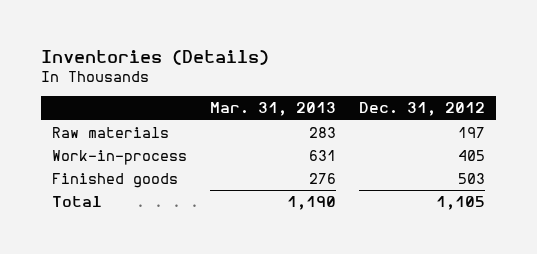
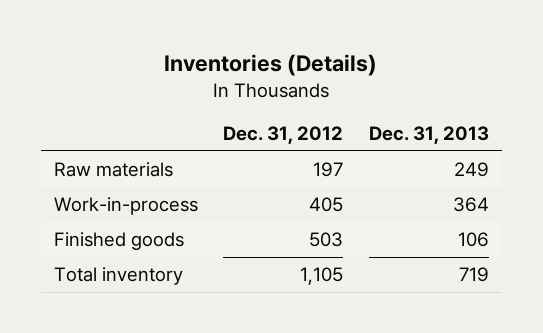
- | Mar. 31, 2013 | Dec. 31, 2012
+ | Dec. 31, 2012 | Dec. 31, 2013
- Total | 1,190 | 1,105
+ Total inventory | 1,105 | 719

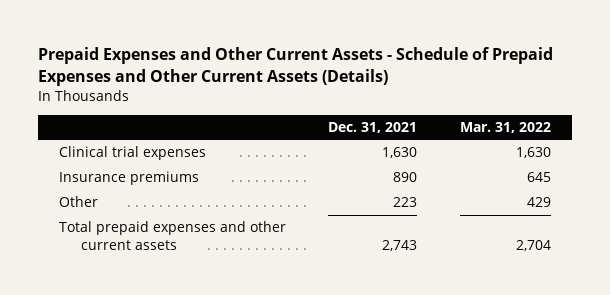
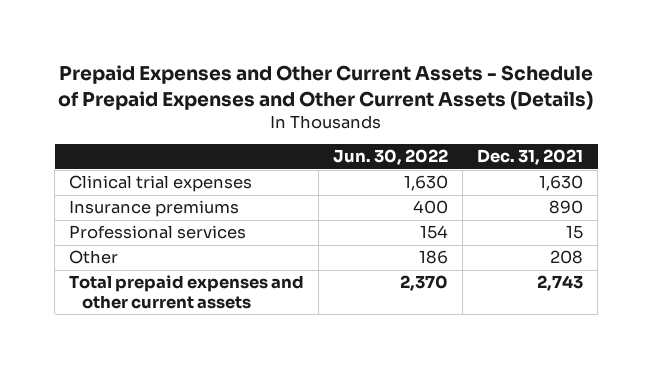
- | Dec. 31, 2021 | Mar. 31, 2022
+ | Jun. 30, 2022 | Dec. 31, 2021
- Other | 223 | 429
+ Professional services | 154 | 15
+ Other | 186 | 208

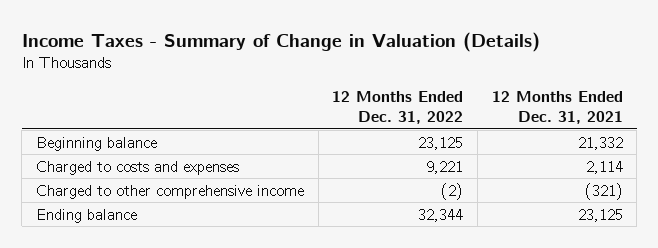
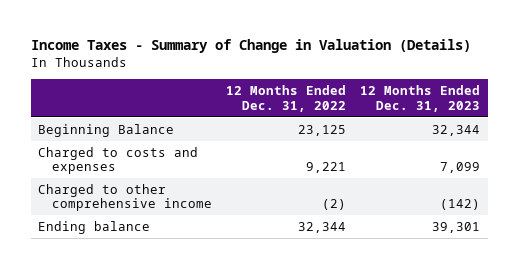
- | 12 Months Ended Dec. 31, 2022 | 12 Months Ended Dec. 31, 2021
+ | 12 Months Ended Dec. 31, 2022 | 12 Months Ended Dec. 31, 2023
- Beginning balance | 23,125 | 21,332
+ Beginning Balance | 23,125 | 32,344

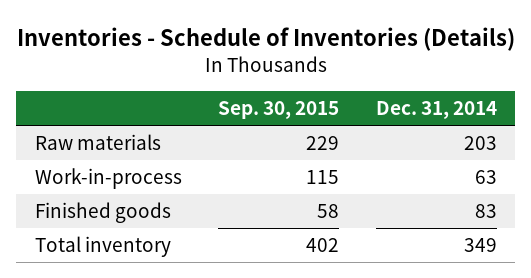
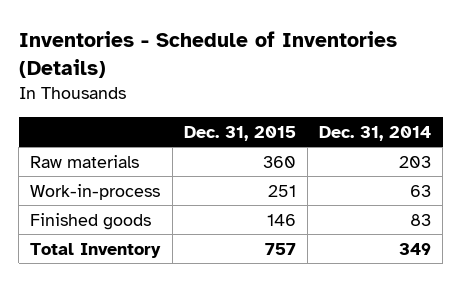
- | Sep. 30, 2015 | Dec. 31, 2014
+ | Dec. 31, 2015 | Dec. 31, 2014
- Total inventory | 402 | 349
+ Total Inventory | 757 | 349

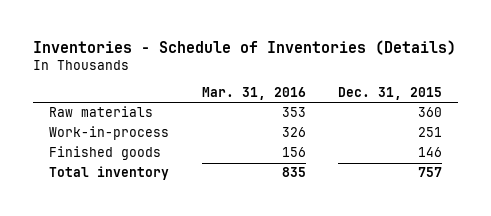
- | Dec. 31, 2015 | Dec. 31, 2014
+ | Mar. 31, 2016 | Dec. 31, 2015
- Total Inventory | 757 | 349
+ Total inventory | 835 | 757

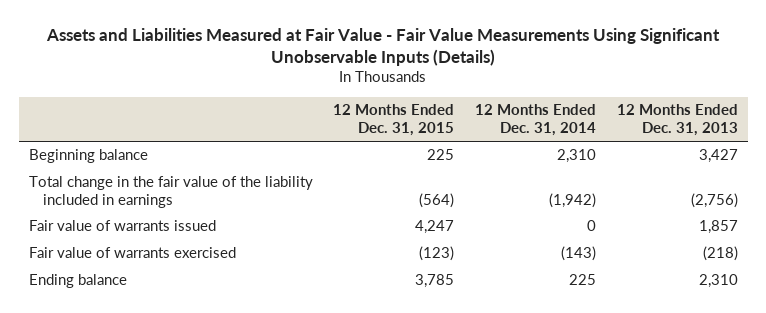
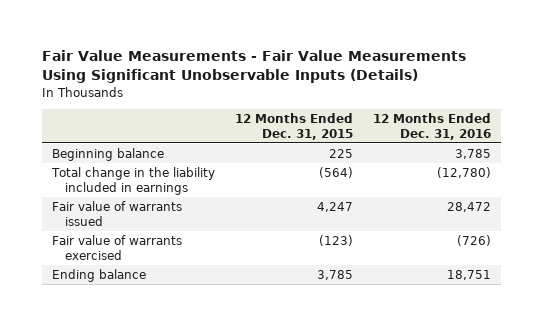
- Assets and Liabilities Measured at Fair Value - Fair Value Measurements Using Significant Unobservable Inputs (Details)
+ Fair Value Measurements - Fair Value Measurements Using Significant Unobservable Inputs (Details)
- | 12 Months Ended Dec. 31, 2015 | 12 Months Ended Dec. 31, 2014 | 12 Months Ended Dec. 31, 2013
+ | 12 Months Ended Dec. 31, 2015 | 12 Months Ended Dec. 31, 2016
- Total change in the fair value of the liability included in earnings | (564) | (1,942) | (2,756)
+ Total change in the liability included in earnings | (564) | (12,780)

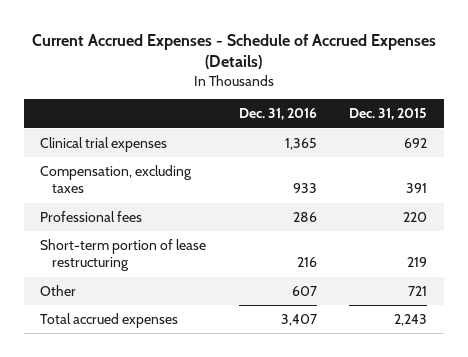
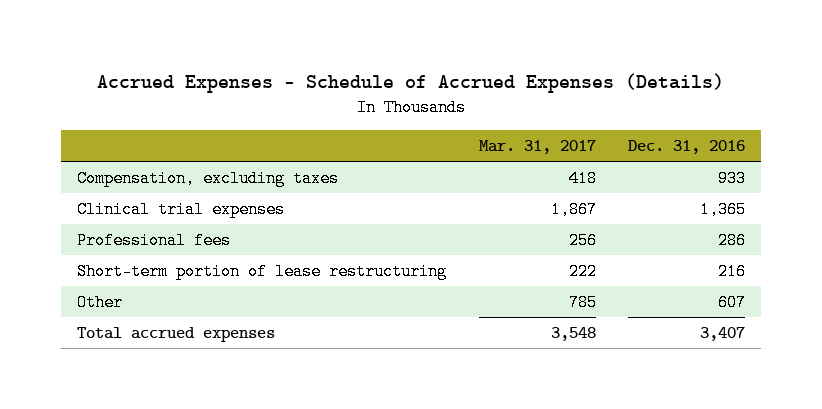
- Current Accrued Expenses - Schedule of Accrued Expenses (Details)
+ Accrued Expenses - Schedule of Accrued Expenses (Details)
- | Dec. 31, 2016 | Dec. 31, 2015
+ | Mar. 31, 2017 | Dec. 31, 2016
moved down: Clinical trial expenses | 1,867 | 1,365

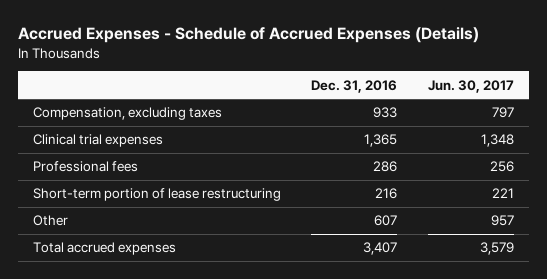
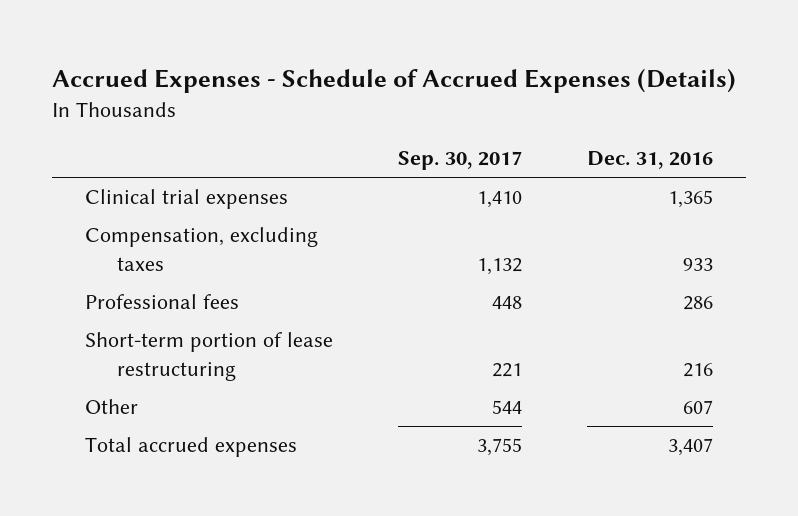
- | Dec. 31, 2016 | Jun. 30, 2017
+ | Sep. 30, 2017 | Dec. 31, 2016
moved down: Compensation, excluding taxes | 1,132 | 933

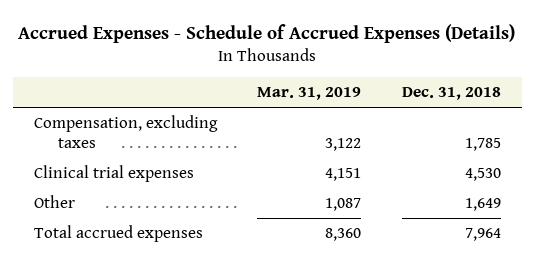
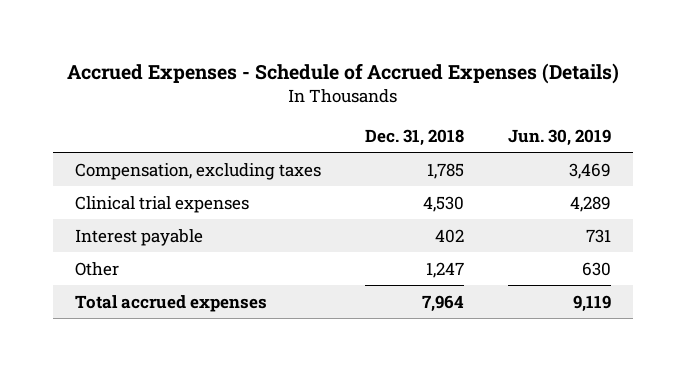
- | Mar. 31, 2019 | Dec. 31, 2018
+ | Dec. 31, 2018 | Jun. 30, 2019
- Other | 1,087 | 1,649
+ Interest payable | 402 | 731
+ Other | 1,247 | 630

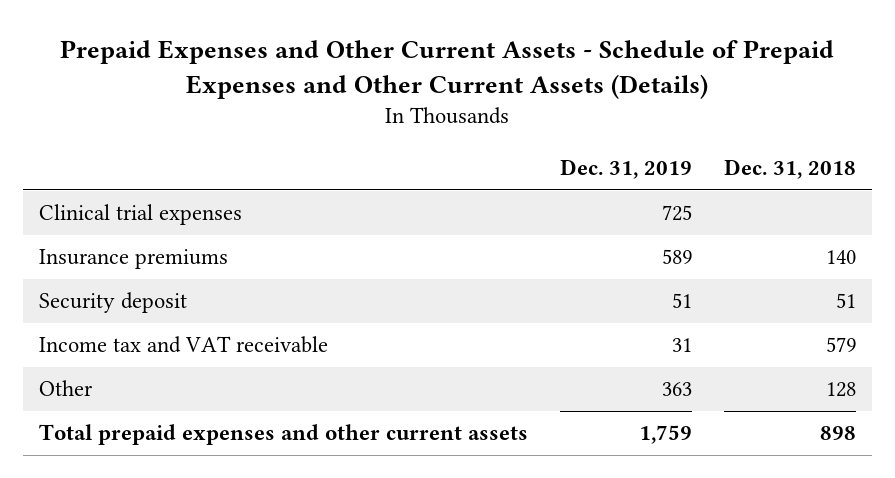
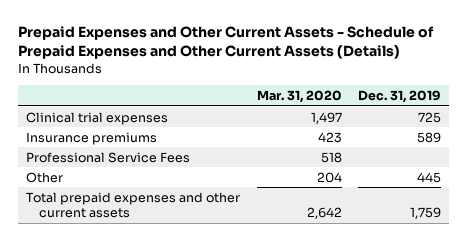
- | Dec. 31, 2019 | Dec. 31, 2018
+ | Mar. 31, 2020 | Dec. 31, 2019
- Security deposit | 51 | 51
- Income tax and VAT receivable | 31 | 579
- Other | 363 | 128
+ Professional Service Fees | 518 |
+ Other | 204 | 445

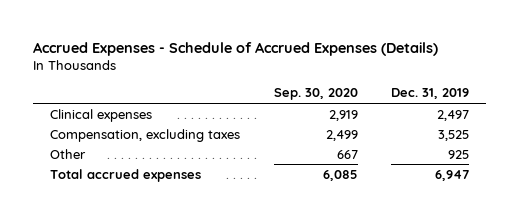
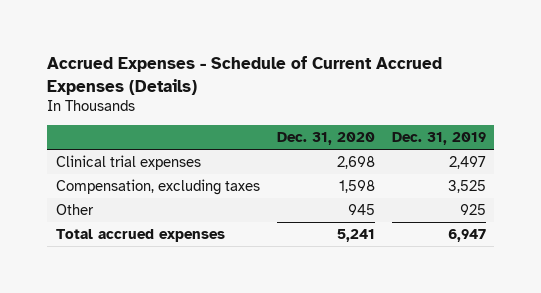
- Accrued Expenses - Schedule of Accrued Expenses (Details)
+ Accrued Expenses - Schedule of Current Accrued Expenses (Details)
- | Sep. 30, 2020 | Dec. 31, 2019
+ | Dec. 31, 2020 | Dec. 31, 2019
- Clinical expenses | 2,919 | 2,497
+ Clinical trial expenses | 2,698 | 2,497

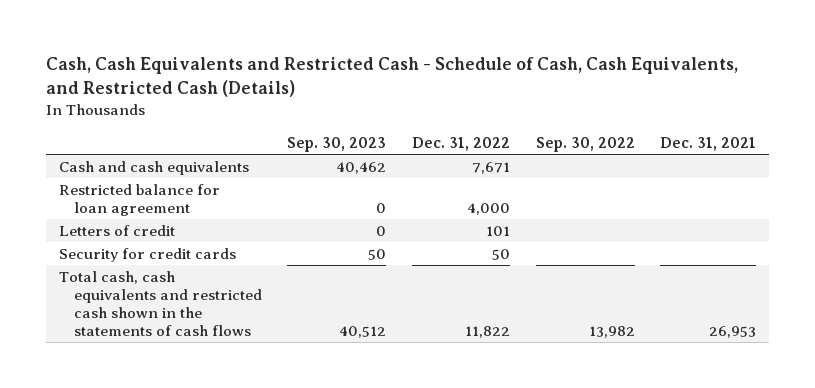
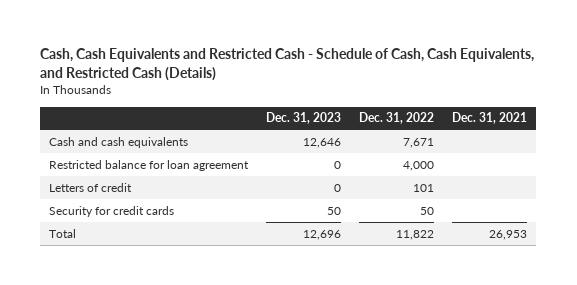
- | Sep. 30, 2023 | Dec. 31, 2022 | Sep. 30, 2022 | Dec. 31, 2021
+ | Dec. 31, 2023 | Dec. 31, 2022 | Dec. 31, 2021
- Total cash, cash equivalents and restricted cash shown in the statements of cash flows | 40,512 | 11,822 | 13,982 | 26,953
+ Total | 12,696 | 11,822 | 26,953

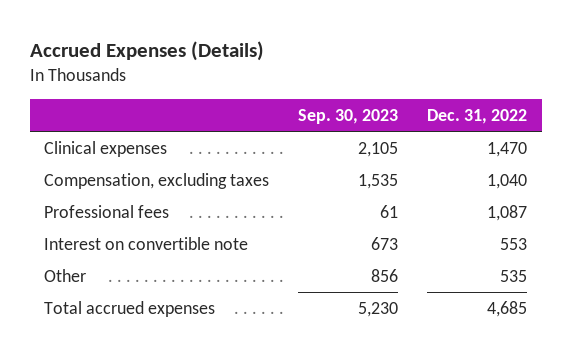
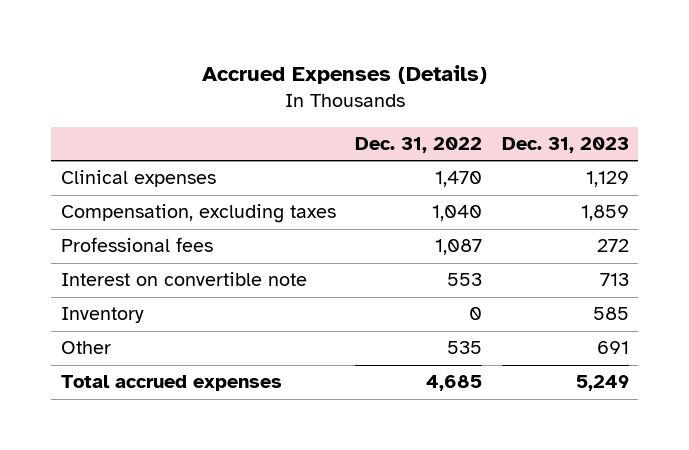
- | Sep. 30, 2023 | Dec. 31, 2022
+ | Dec. 31, 2022 | Dec. 31, 2023
+ Inventory | 0 | 585

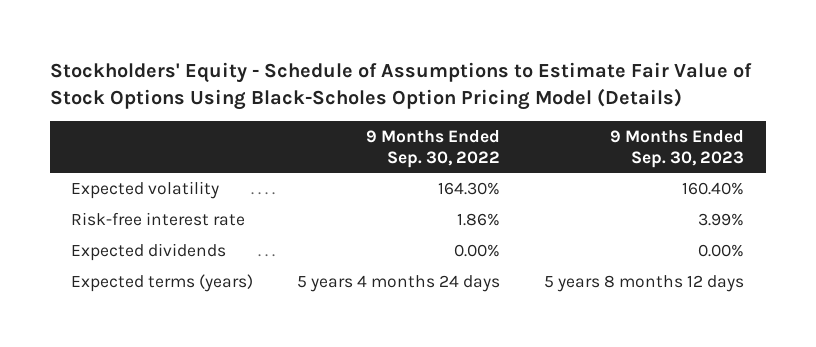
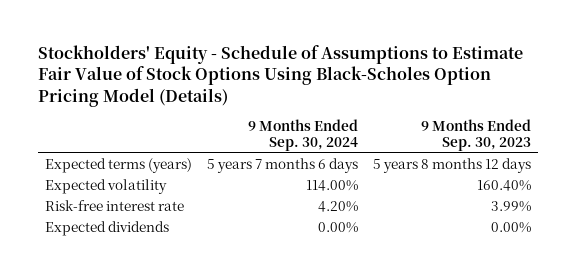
- | 9 Months Ended Sep. 30, 2022 | 9 Months Ended Sep. 30, 2023
+ | 9 Months Ended Sep. 30, 2024 | 9 Months Ended Sep. 30, 2023
moved up: Expected terms (years) | 5 years 7 months 6 days | 5 years 8 months 12 days

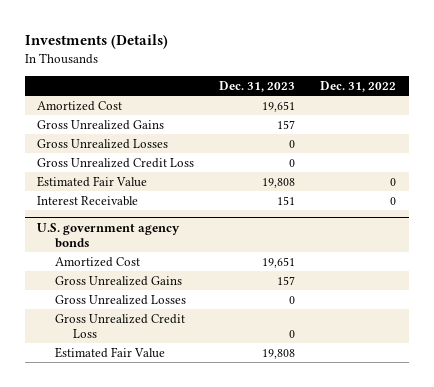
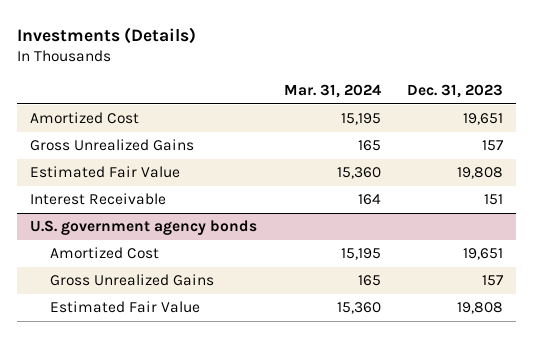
- | Dec. 31, 2023 | Dec. 31, 2022
+ | Mar. 31, 2024 | Dec. 31, 2023
- Gross Unrealized Losses | 0 |
- Gross Unrealized Credit Loss | 0 |
@ U.S. government agency bonds
- Gross Unrealized Losses | 0 |
- Gross Unrealized Credit Loss | 0 |

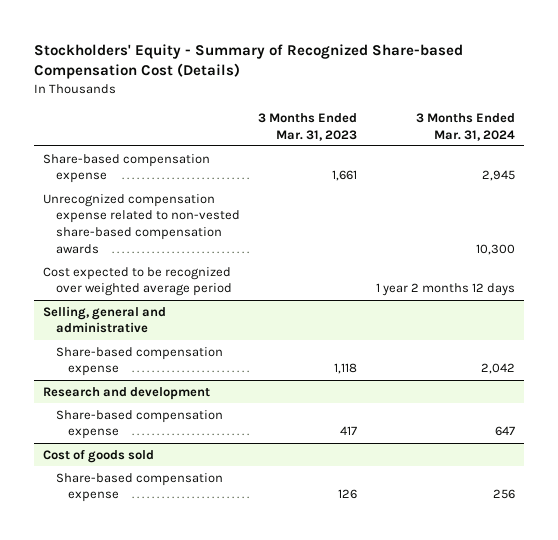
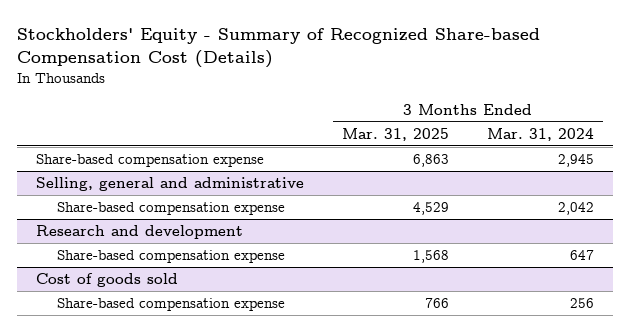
- | 3 Months Ended Mar. 31, 2023 | 3 Months Ended Mar. 31, 2024
+ | 3 Months Ended Mar. 31, 2025 | 3 Months Ended Mar. 31, 2024
- Unrecognized compensation expense related to non-vested share-based compensation awards | | 10,300
- Cost expected to be recognized over weighted average period | | 1 year 2 months 12 days

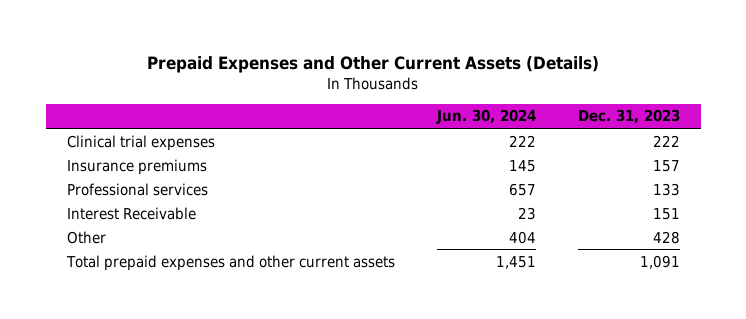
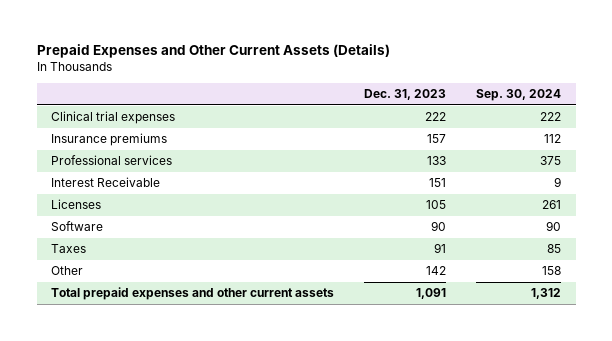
- | Jun. 30, 2024 | Dec. 31, 2023
+ | Dec. 31, 2023 | Sep. 30, 2024
- Other | 404 | 428
+ Licenses | 105 | 261
+ Software | 90 | 90
+ Taxes | 91 | 85
+ Other | 142 | 158

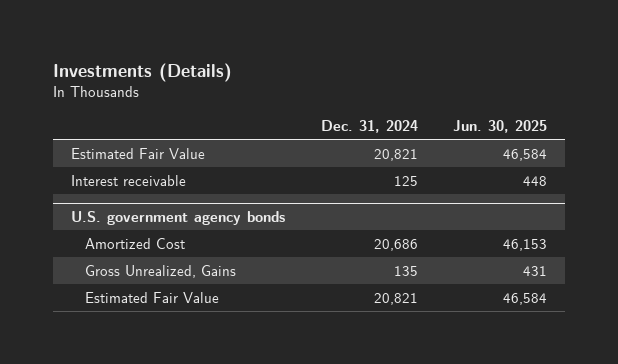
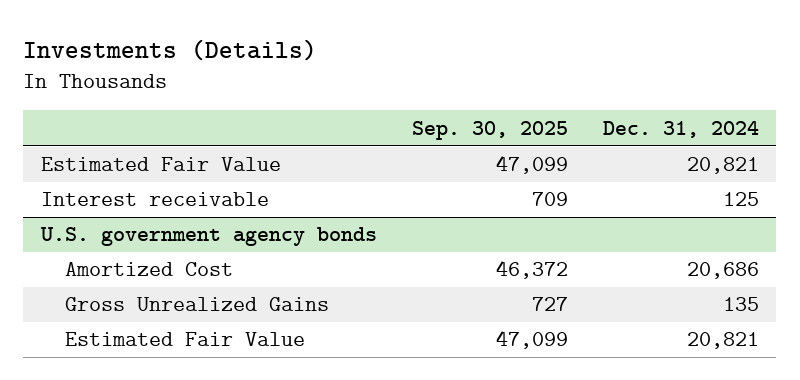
- | Dec. 31, 2024 | Jun. 30, 2025
+ | Sep. 30, 2025 | Dec. 31, 2024
@ U.S. government agency bonds
- Gross Unrealized, Gains | 135 | 431
+ Gross Unrealized Gains | 727 | 135

